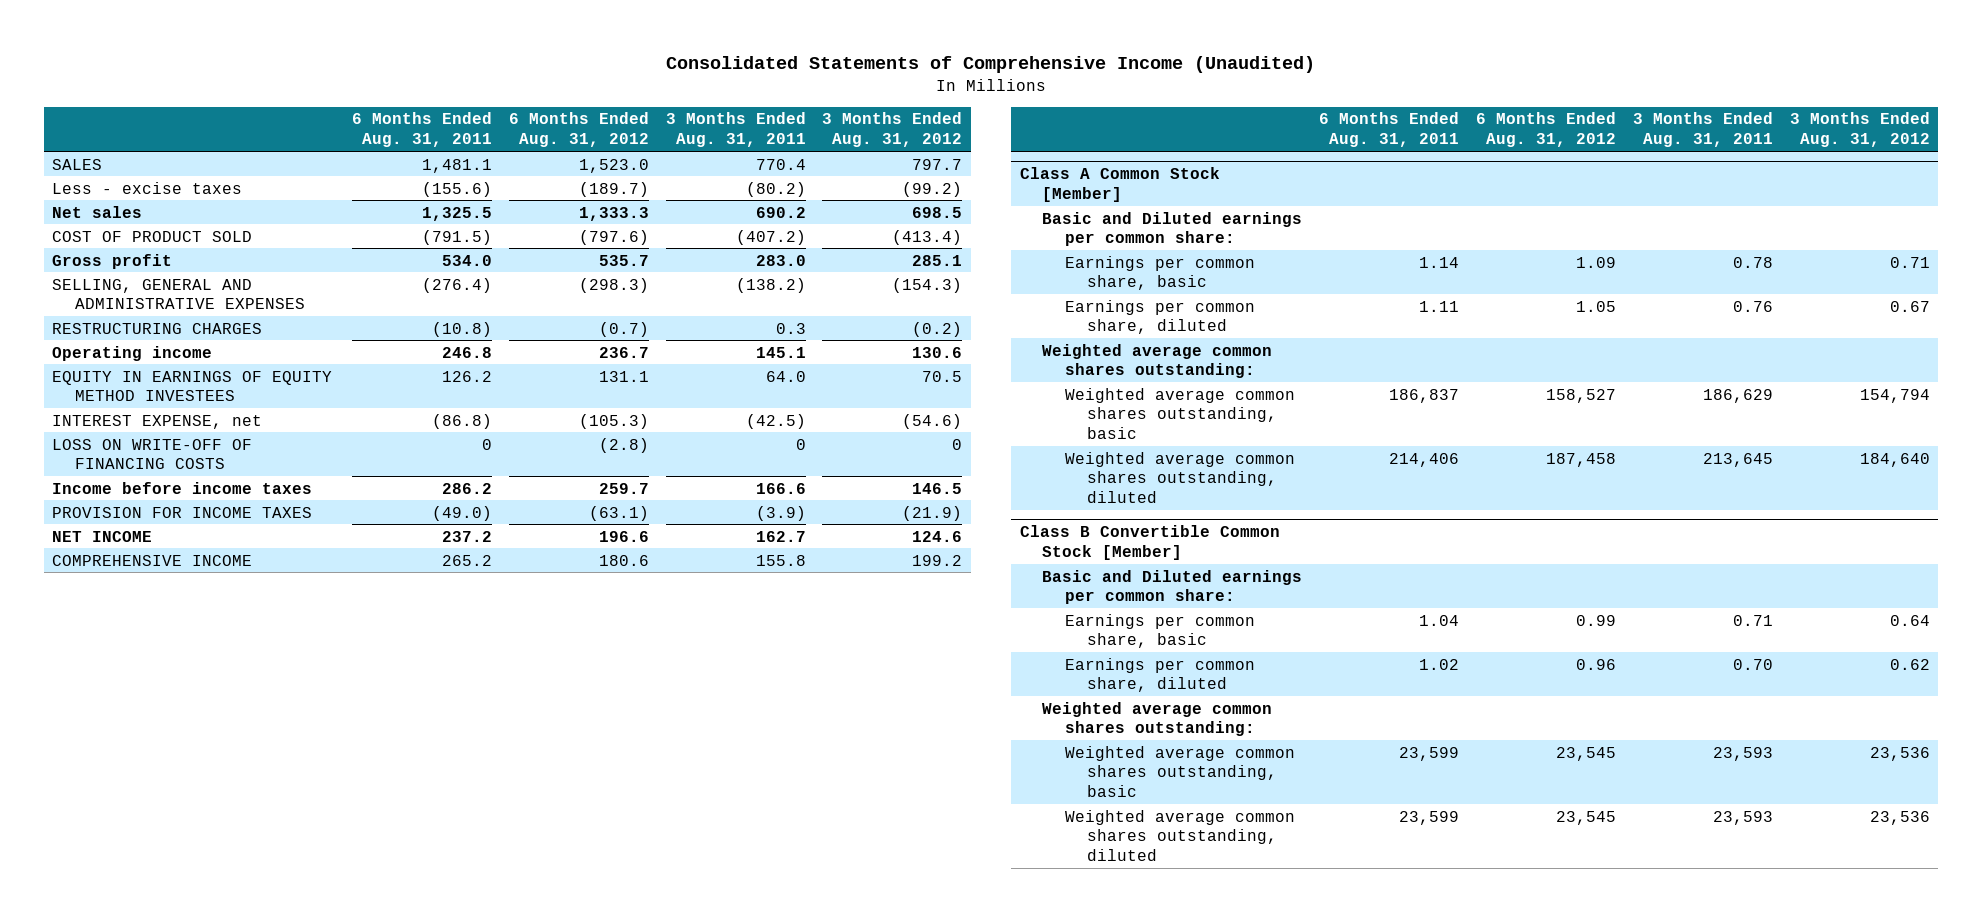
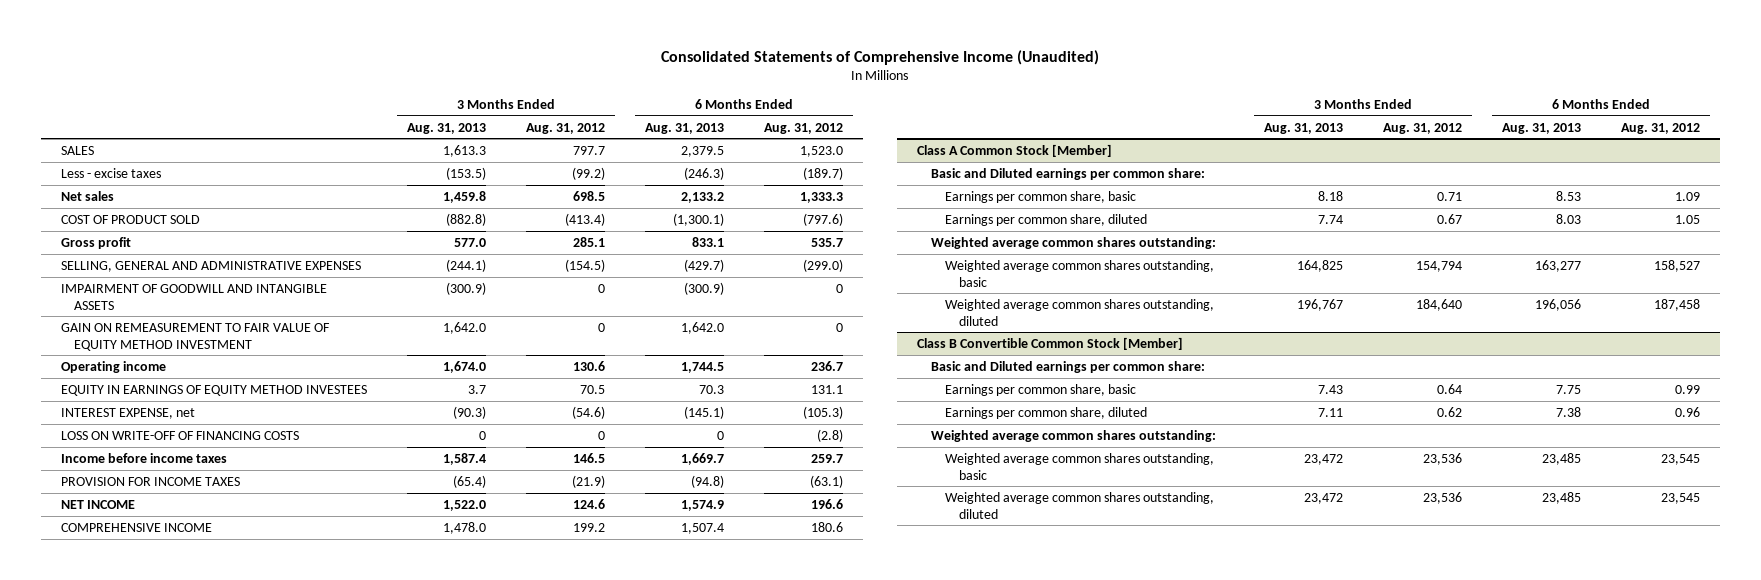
- | 6 Months Ended Aug. 31, 2011 | 6 Months Ended Aug. 31, 2012 | 3 Months Ended Aug. 31, 2011 | 3 Months Ended Aug. 31, 2012
+ | 3 Months Ended Aug. 31, 2013 | 3 Months Ended Aug. 31, 2012 | 6 Months Ended Aug. 31, 2013 | 6 Months Ended Aug. 31, 2012
- SELLING, GENERAL AND ADMINISTRATIVE EXPENSES | (276.4) | (298.3) | (138.2) | (154.3)
- RESTRUCTURING CHARGES | (10.8) | (0.7) | 0.3 | (0.2)
+ SELLING, GENERAL AND ADMINISTRATIVE EXPENSES | (244.1) | (154.5) | (429.7) | (299.0)
+ IMPAIRMENT OF GOODWILL AND INTANGIBLE ASSETS | (300.9) | 0 | (300.9) | 0
+ GAIN ON REMEASUREMENT TO FAIR VALUE OF EQUITY METHOD INVESTMENT | 1,642.0 | 0 | 1,642.0 | 0

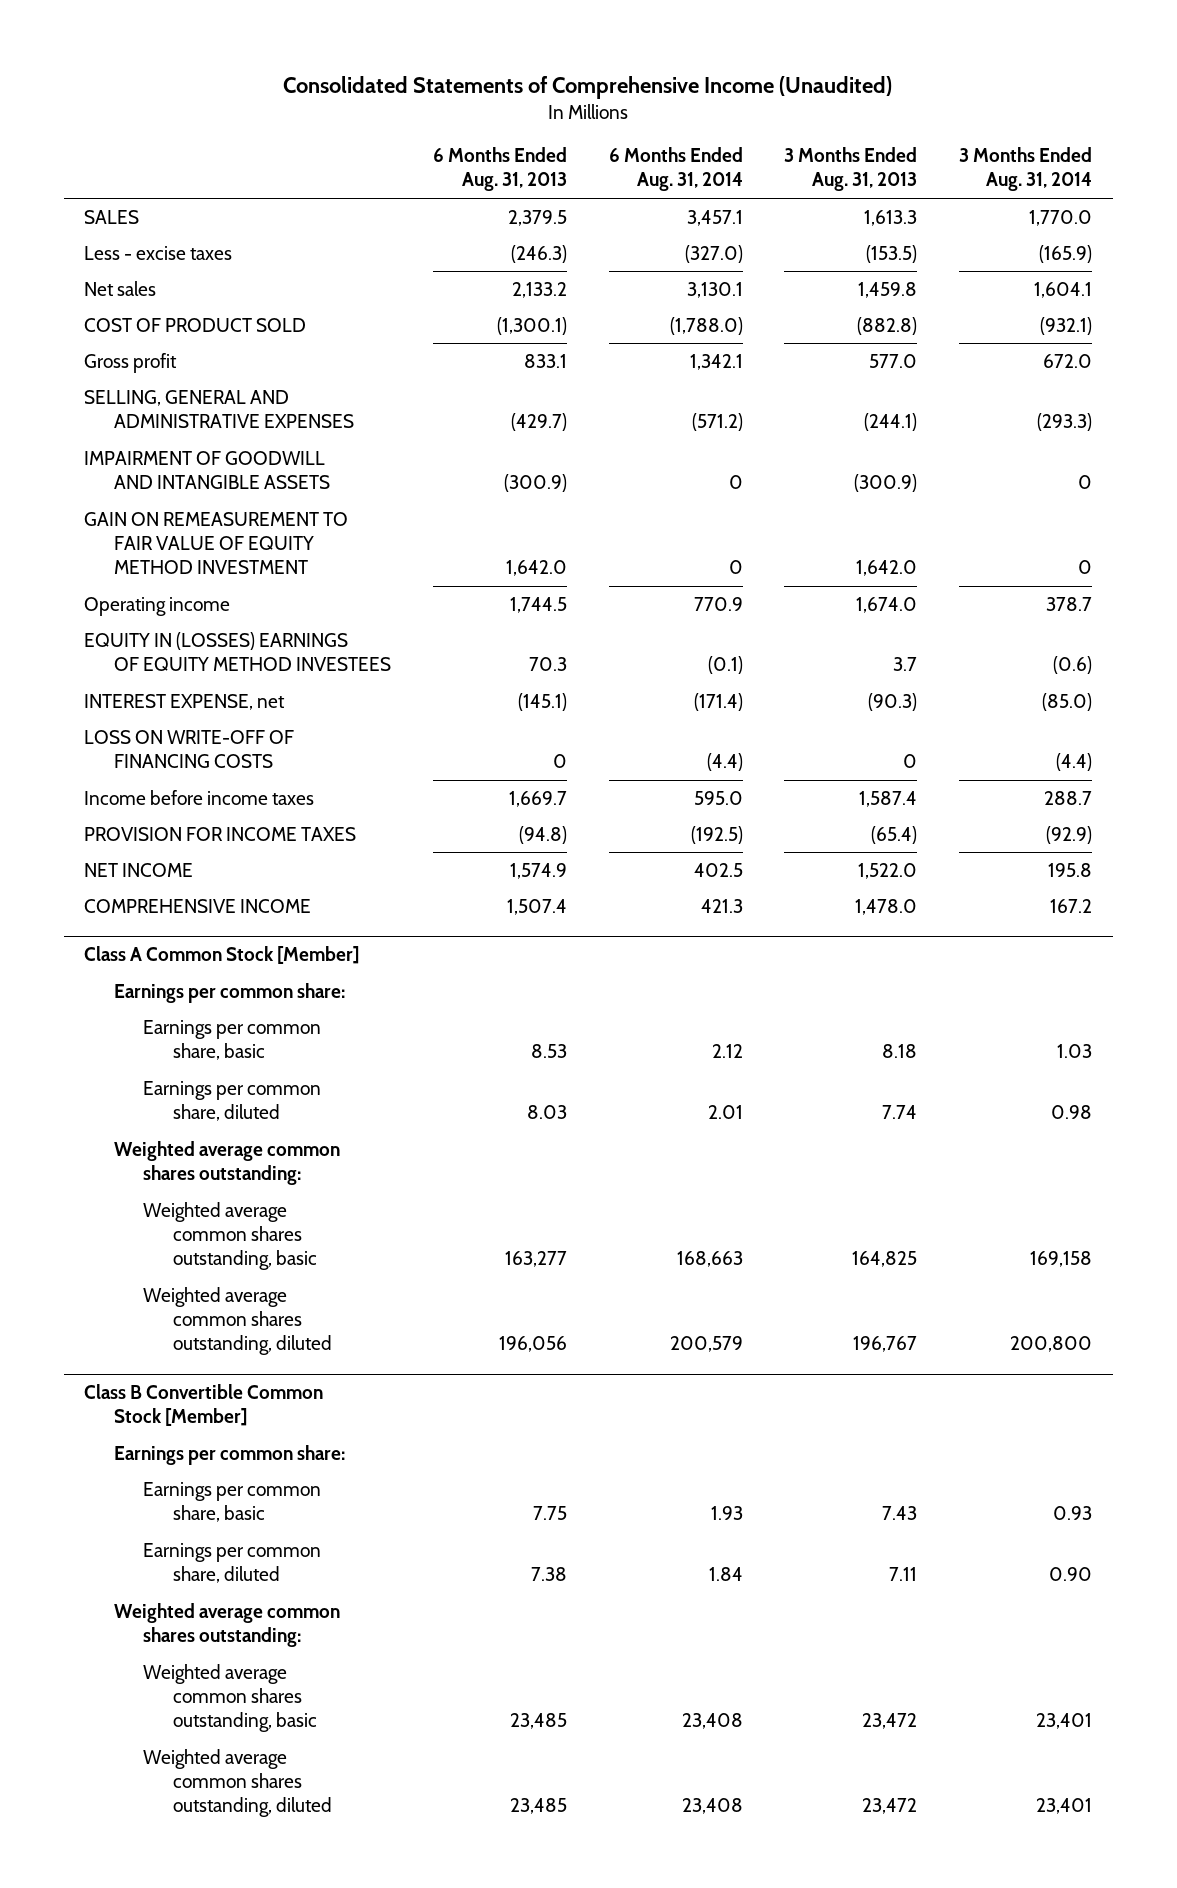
- | 3 Months Ended Aug. 31, 2013 | 3 Months Ended Aug. 31, 2012 | 6 Months Ended Aug. 31, 2013 | 6 Months Ended Aug. 31, 2012
+ | 6 Months Ended Aug. 31, 2013 | 6 Months Ended Aug. 31, 2014 | 3 Months Ended Aug. 31, 2013 | 3 Months Ended Aug. 31, 2014
- EQUITY IN EARNINGS OF EQUITY METHOD INVESTEES | 3.7 | 70.5 | 70.3 | 131.1
+ EQUITY IN (LOSSES) EARNINGS OF EQUITY METHOD INVESTEES | 70.3 | (0.1) | 3.7 | (0.6)
@ Class A Common Stock [Member]
- Basic and Diluted earnings per common share:
+ Earnings per common share:
@ Class B Convertible Common Stock [Member]
- Basic and Diluted earnings per common share:
+ Earnings per common share:

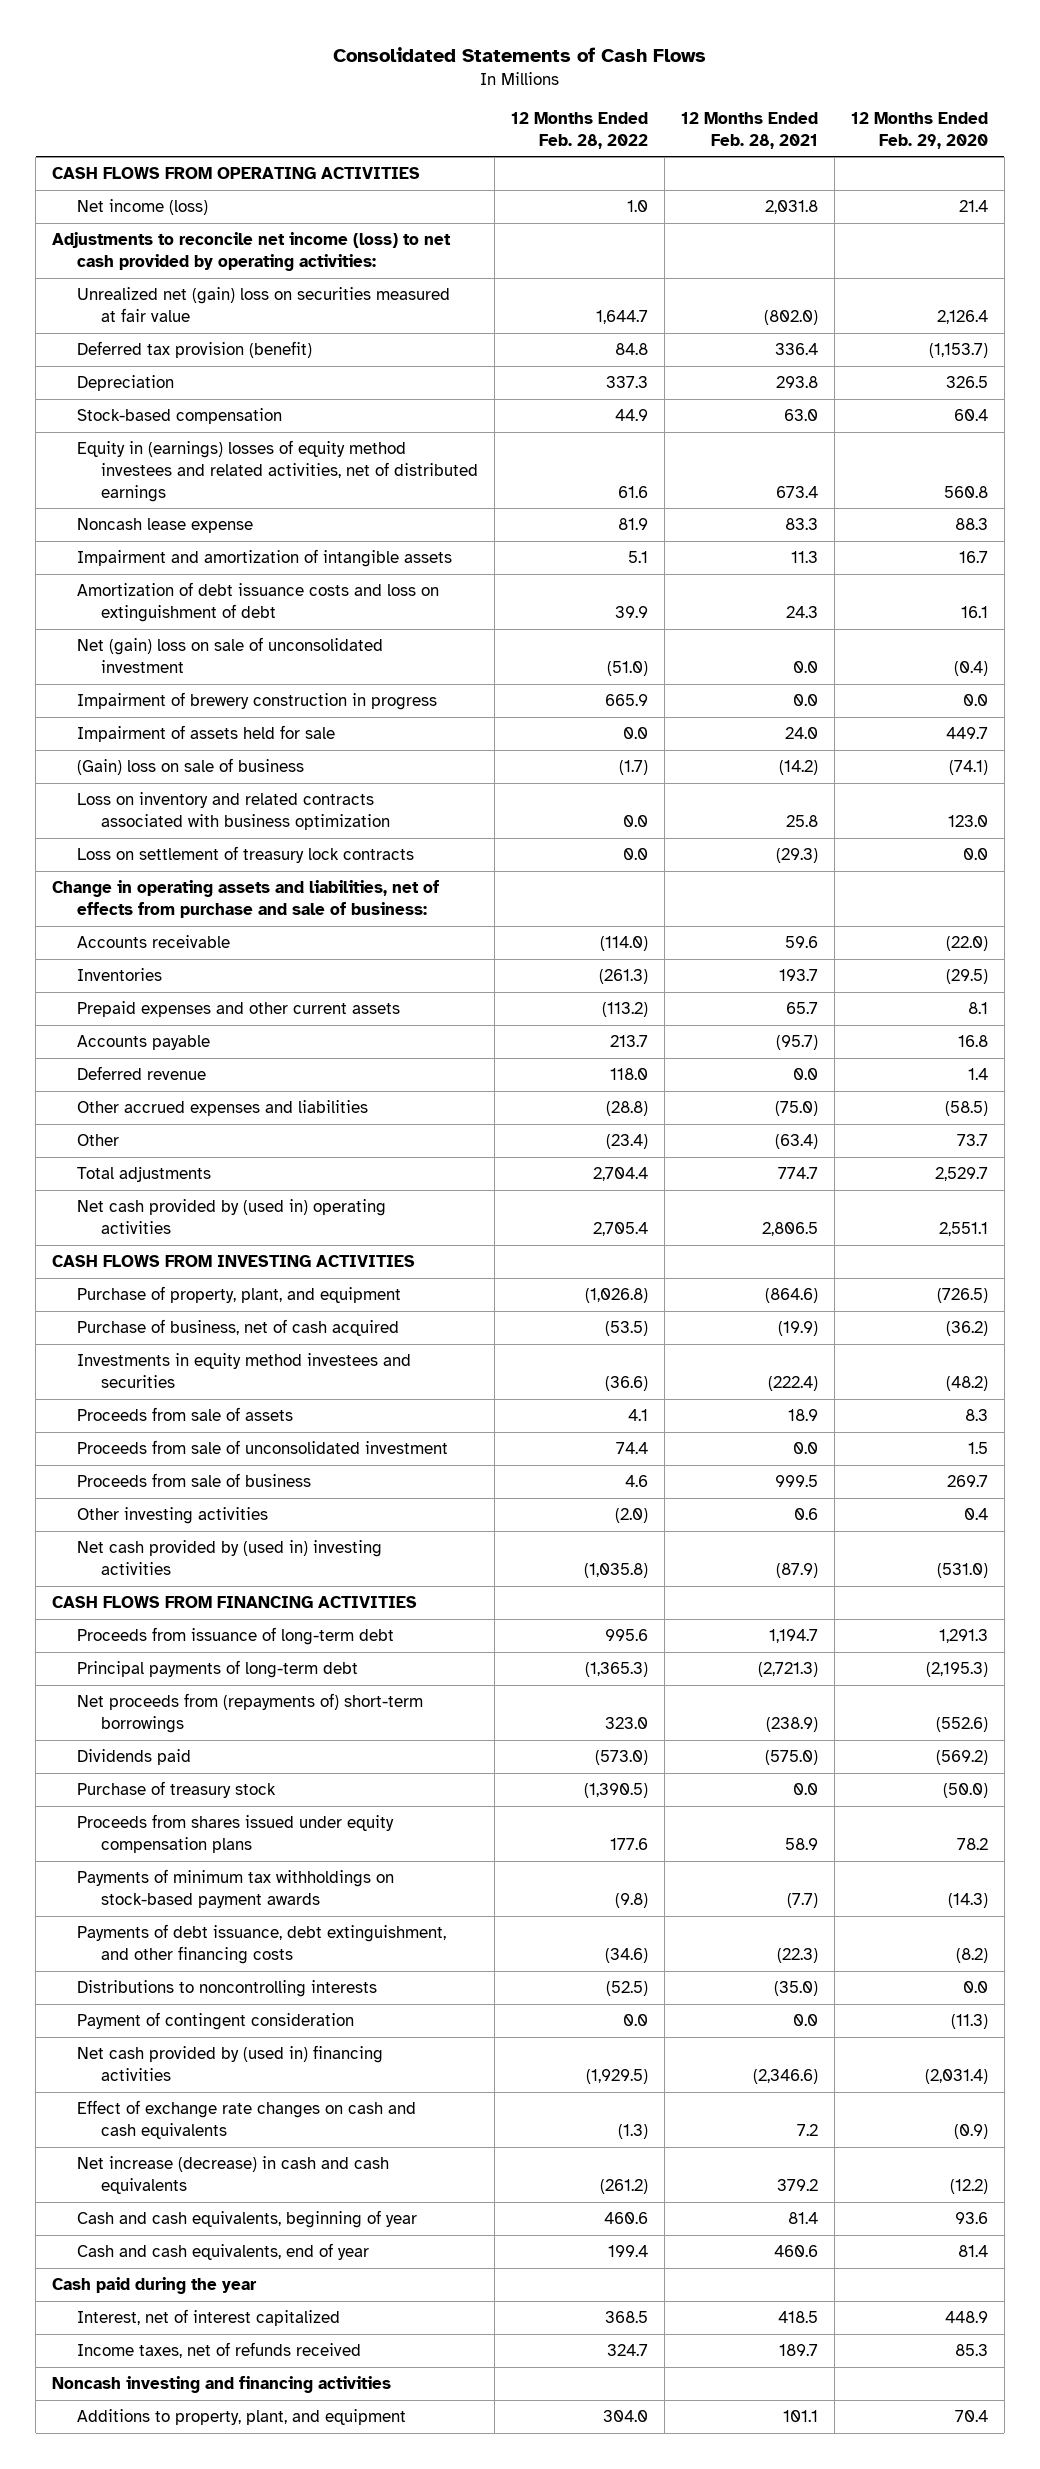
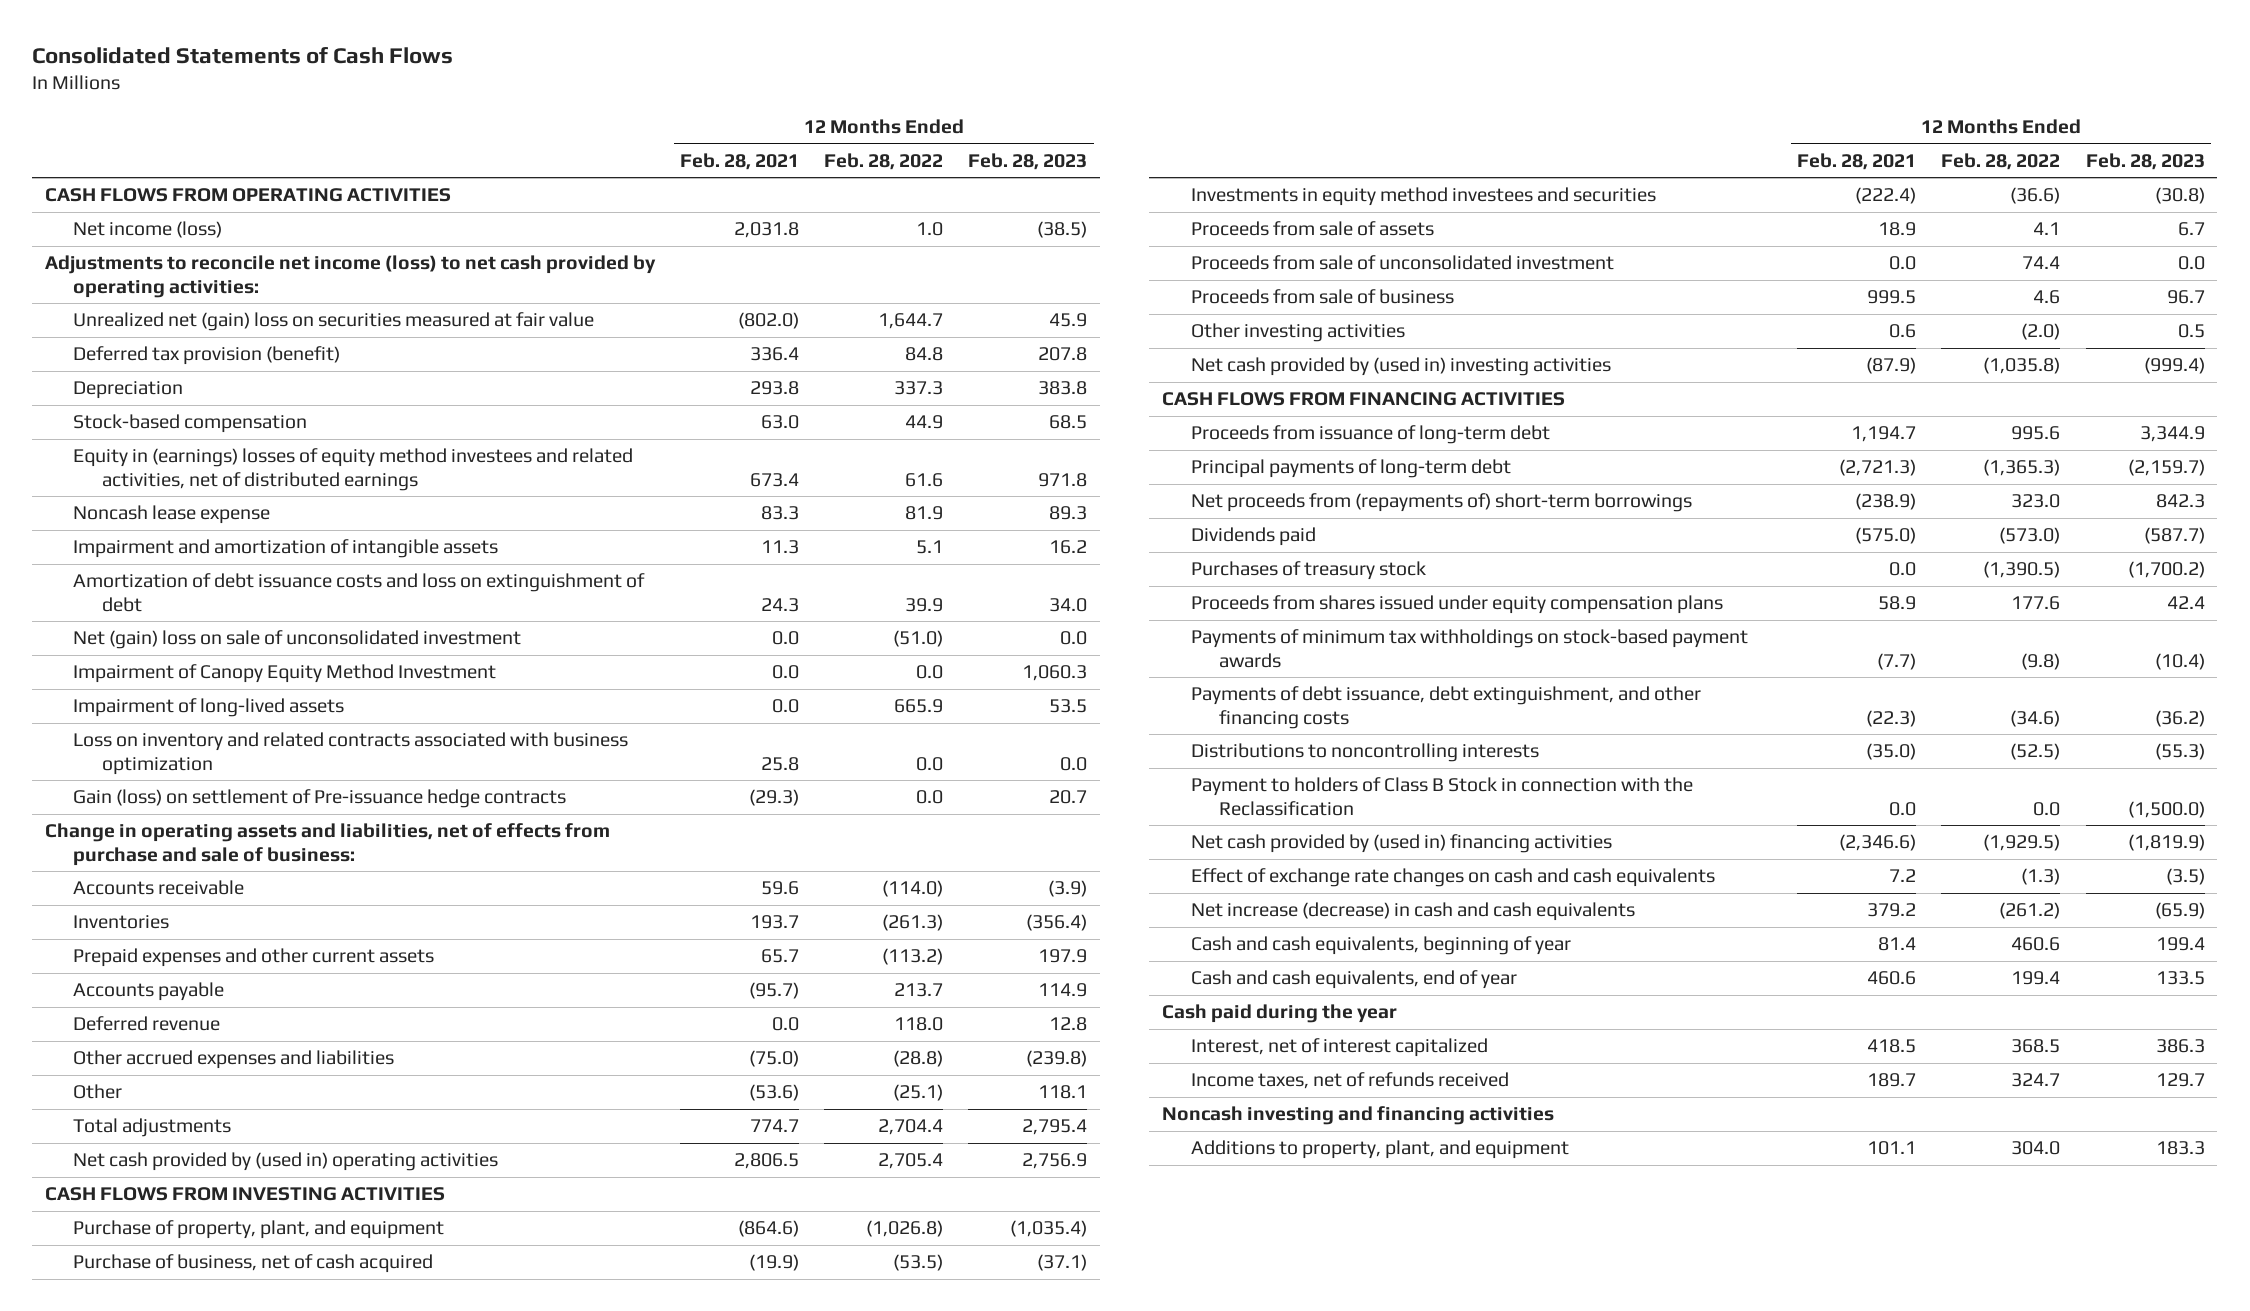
- | 12 Months Ended Feb. 28, 2022 | 12 Months Ended Feb. 28, 2021 | 12 Months Ended Feb. 29, 2020
+ | 12 Months Ended Feb. 28, 2021 | 12 Months Ended Feb. 28, 2022 | 12 Months Ended Feb. 28, 2023
- Impairment of brewery construction in progress | 665.9 | 0.0 | 0.0
- Impairment of assets held for sale | 0.0 | 24.0 | 449.7
- (Gain) loss on sale of business | (1.7) | (14.2) | (74.1)
+ Impairment of Canopy Equity Method Investment | 0.0 | 0.0 | 1,060.3
+ Impairment of long-lived assets | 0.0 | 665.9 | 53.5
- Loss on settlement of treasury lock contracts | 0.0 | (29.3) | 0.0
+ Gain (loss) on settlement of Pre-issuance hedge contracts | (29.3) | 0.0 | 20.7
- Other | (23.4) | (63.4) | 73.7
+ Other | (53.6) | (25.1) | 118.1
- Purchase of treasury stock | (1,390.5) | 0.0 | (50.0)
+ Purchases of treasury stock | 0.0 | (1,390.5) | (1,700.2)
- Payment of contingent consideration | 0.0 | 0.0 | (11.3)
+ Payment to holders of Class B Stock in connection with the Reclassification | 0.0 | 0.0 | (1,500.0)

